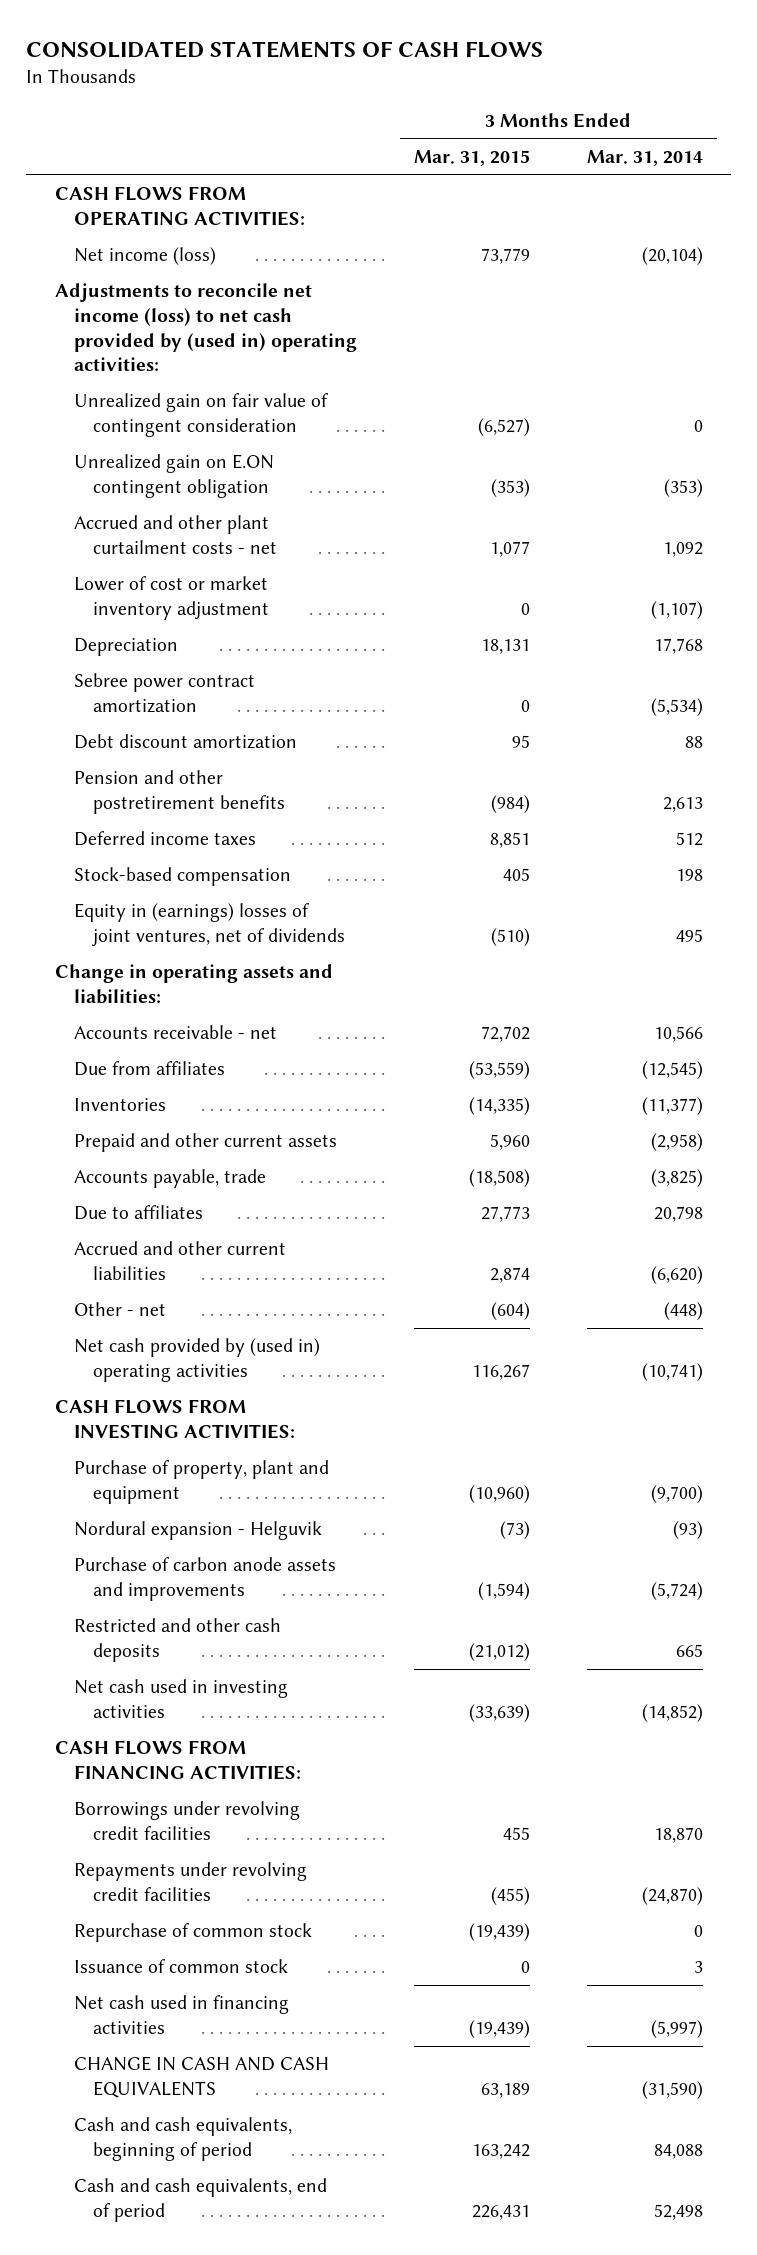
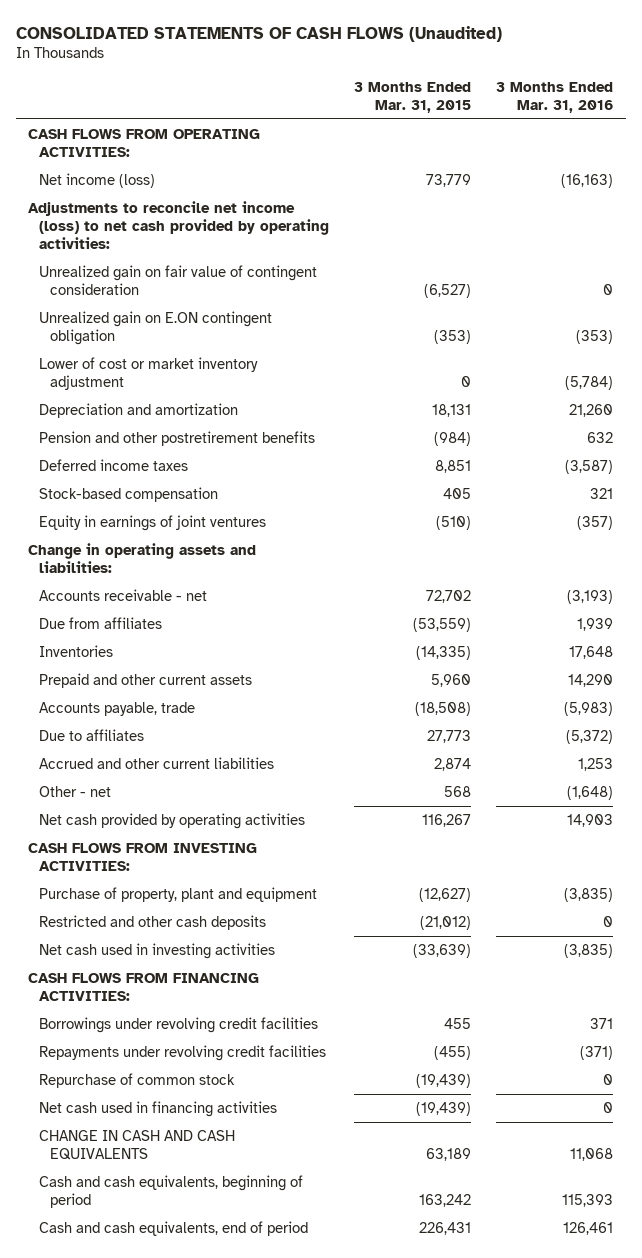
- CONSOLIDATED STATEMENTS OF CASH FLOWS
+ CONSOLIDATED STATEMENTS OF CASH FLOWS (Unaudited)
- | 3 Months Ended Mar. 31, 2015 | 3 Months Ended Mar. 31, 2014
+ | 3 Months Ended Mar. 31, 2015 | 3 Months Ended Mar. 31, 2016
- Adjustments to reconcile net income (loss) to net cash provided by (used in) operating activities:
+ Adjustments to reconcile net income (loss) to net cash provided by operating activities:
- Accrued and other plant curtailment costs - net | 1,077 | 1,092
- Depreciation | 18,131 | 17,768
- Sebree power contract amortization | 0 | (5,534)
- Debt discount amortization | 95 | 88
+ Depreciation and amortization | 18,131 | 21,260
- Equity in (earnings) losses of joint ventures, net of dividends | (510) | 495
+ Equity in earnings of joint ventures | (510) | (357)
- Other - net | (604) | (448)
- Net cash provided by (used in) operating activities | 116,267 | (10,741)
+ Other - net | 568 | (1,648)
+ Net cash provided by operating activities | 116,267 | 14,903
- Purchase of property, plant and equipment | (10,960) | (9,700)
- Nordural expansion - Helguvik | (73) | (93)
- Purchase of carbon anode assets and improvements | (1,594) | (5,724)
+ Purchase of property, plant and equipment | (12,627) | (3,835)
- Issuance of common stock | 0 | 3

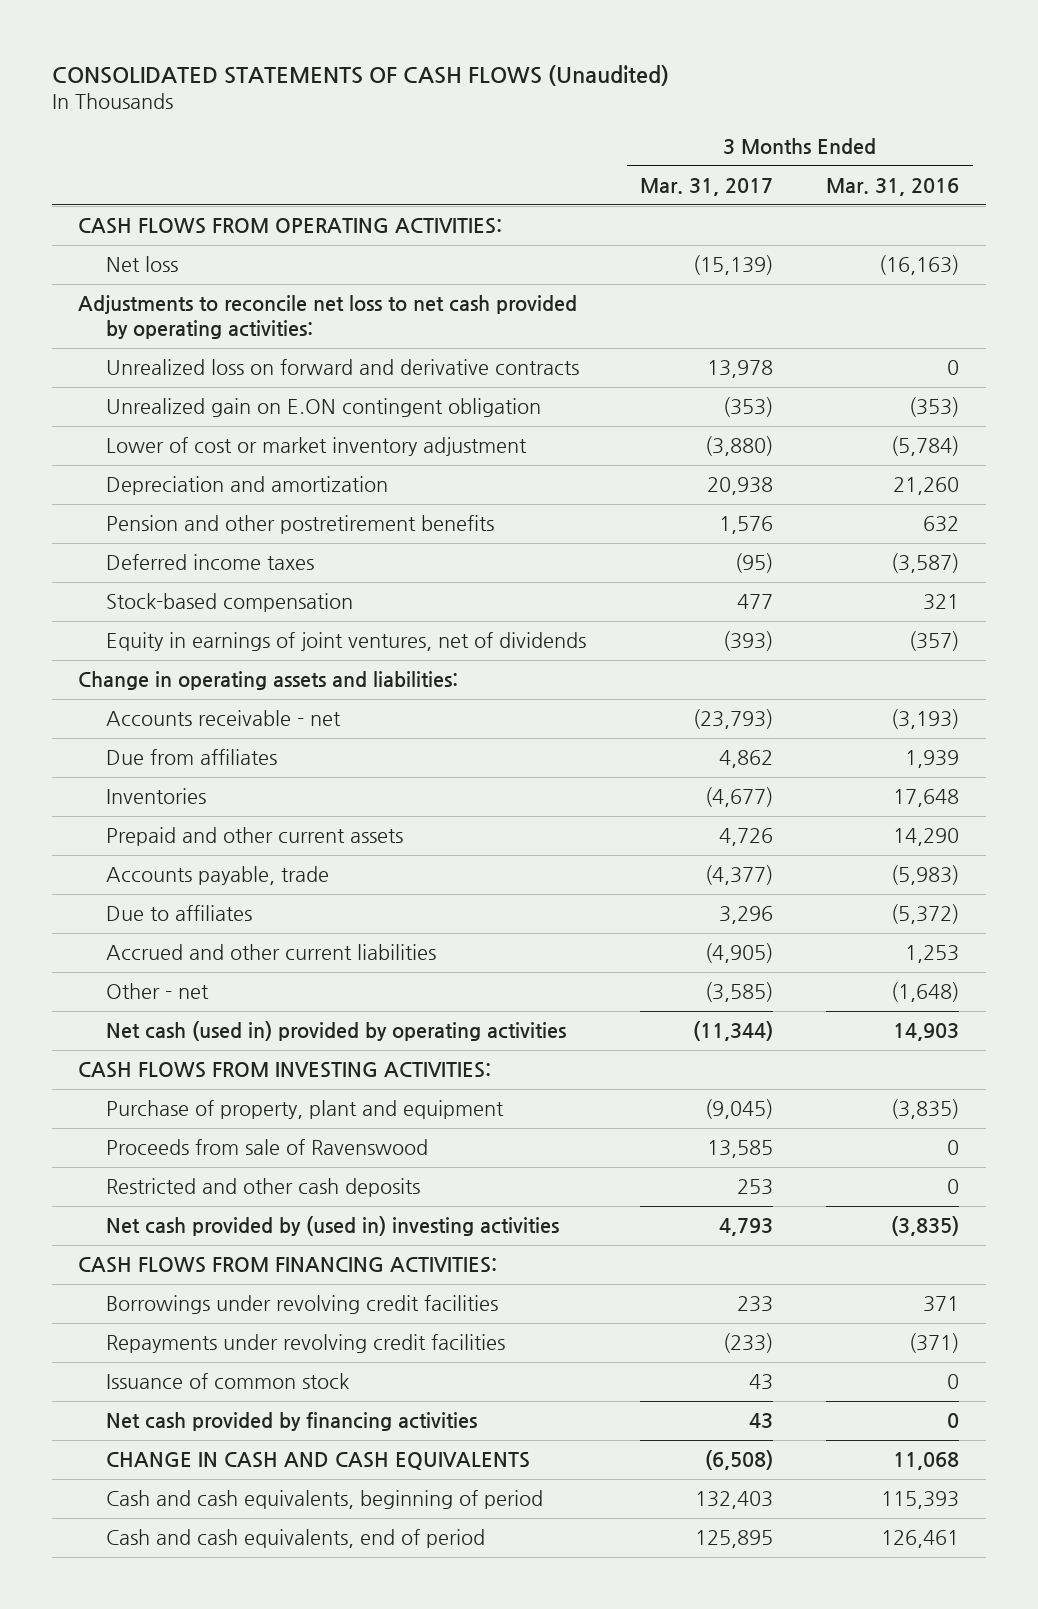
- | 3 Months Ended Mar. 31, 2015 | 3 Months Ended Mar. 31, 2016
+ | 3 Months Ended Mar. 31, 2017 | 3 Months Ended Mar. 31, 2016
- Net income (loss) | 73,779 | (16,163)
- Adjustments to reconcile net income (loss) to net cash provided by operating activities:
- Unrealized gain on fair value of contingent consideration | (6,527) | 0
+ Net loss | (15,139) | (16,163)
+ Adjustments to reconcile net loss to net cash provided by operating activities:
+ Unrealized loss on forward and derivative contracts | 13,978 | 0
- Equity in earnings of joint ventures | (510) | (357)
+ Equity in earnings of joint ventures, net of dividends | (393) | (357)
- Net cash provided by operating activities | 116,267 | 14,903
+ Net cash (used in) provided by operating activities | (11,344) | 14,903
+ Proceeds from sale of Ravenswood | 13,585 | 0
- Net cash used in investing activities | (33,639) | (3,835)
+ Net cash provided by (used in) investing activities | 4,793 | (3,835)
- Repurchase of common stock | (19,439) | 0
- Net cash used in financing activities | (19,439) | 0
+ Issuance of common stock | 43 | 0
+ Net cash provided by financing activities | 43 | 0

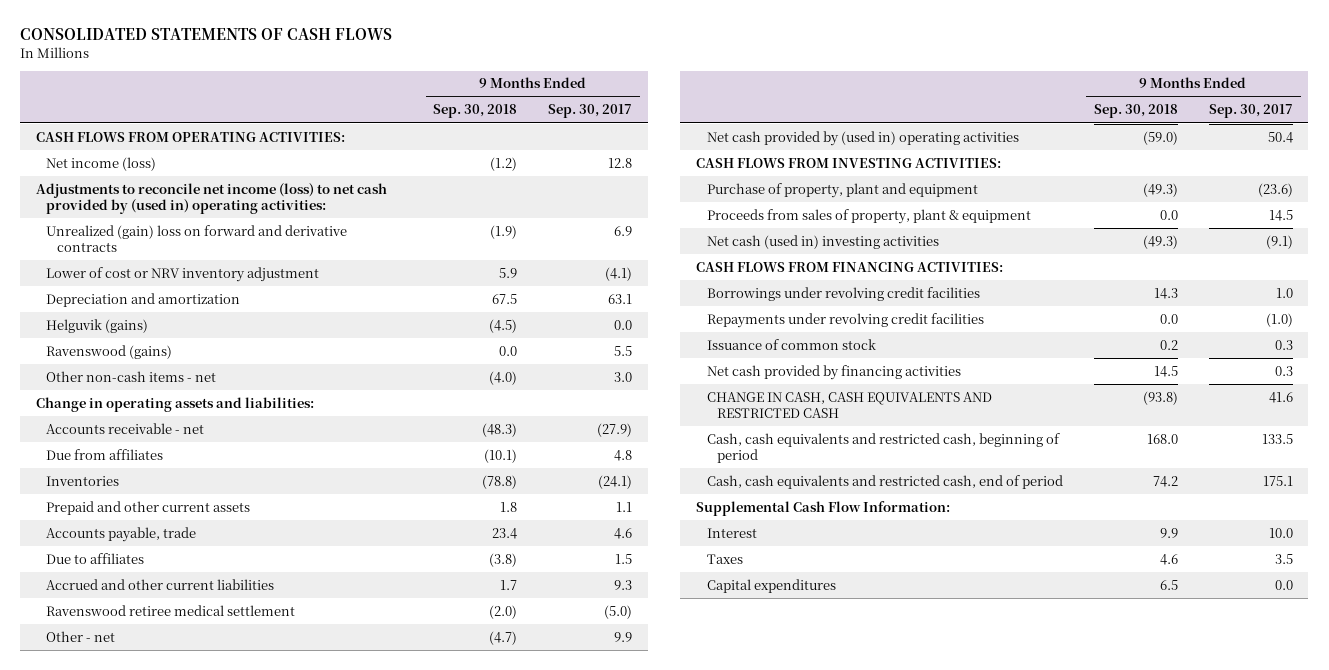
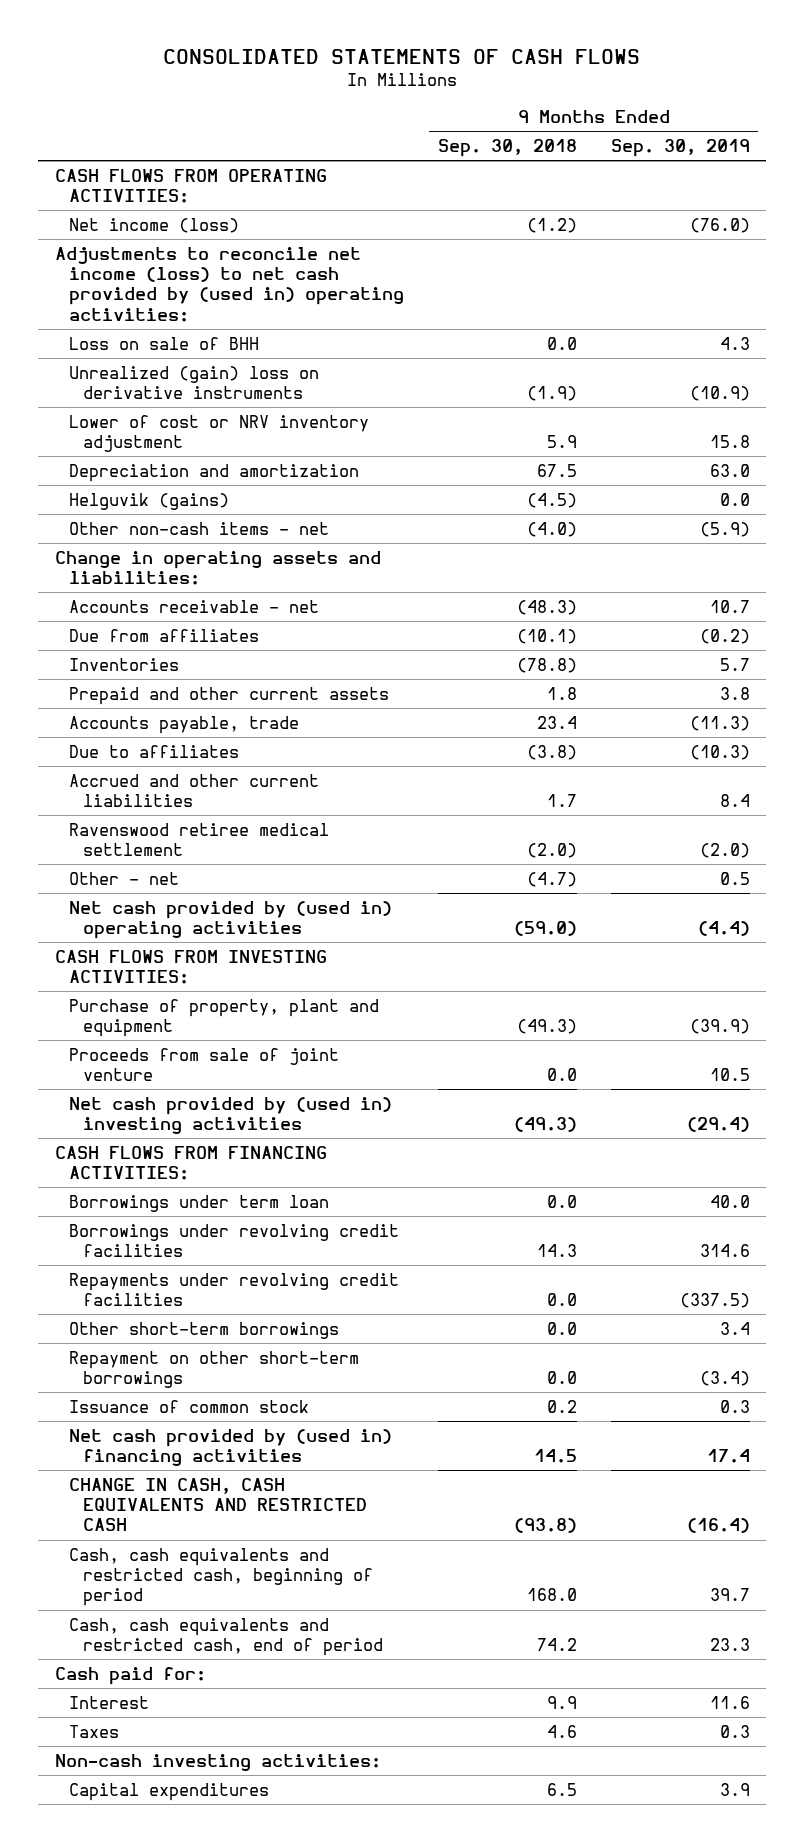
- | 9 Months Ended Sep. 30, 2018 | 9 Months Ended Sep. 30, 2017
+ | 9 Months Ended Sep. 30, 2018 | 9 Months Ended Sep. 30, 2019
- Unrealized (gain) loss on forward and derivative contracts | (1.9) | 6.9
+ Loss on sale of BHH | 0.0 | 4.3
+ Unrealized (gain) loss on derivative instruments | (1.9) | (10.9)
- Ravenswood (gains) | 0.0 | 5.5
- Proceeds from sales of property, plant & equipment | 0.0 | 14.5
- Net cash (used in) investing activities | (49.3) | (9.1)
+ Proceeds from sale of joint venture | 0.0 | 10.5
+ Net cash provided by (used in) investing activities | (49.3) | (29.4)
+ Borrowings under term loan | 0.0 | 40.0
+ Other short-term borrowings | 0.0 | 3.4
+ Repayment on other short-term borrowings | 0.0 | (3.4)
- Net cash provided by financing activities | 14.5 | 0.3
+ Net cash provided by (used in) financing activities | 14.5 | 17.4
- Supplemental Cash Flow Information:
+ Cash paid for:
+ Non-cash investing activities:

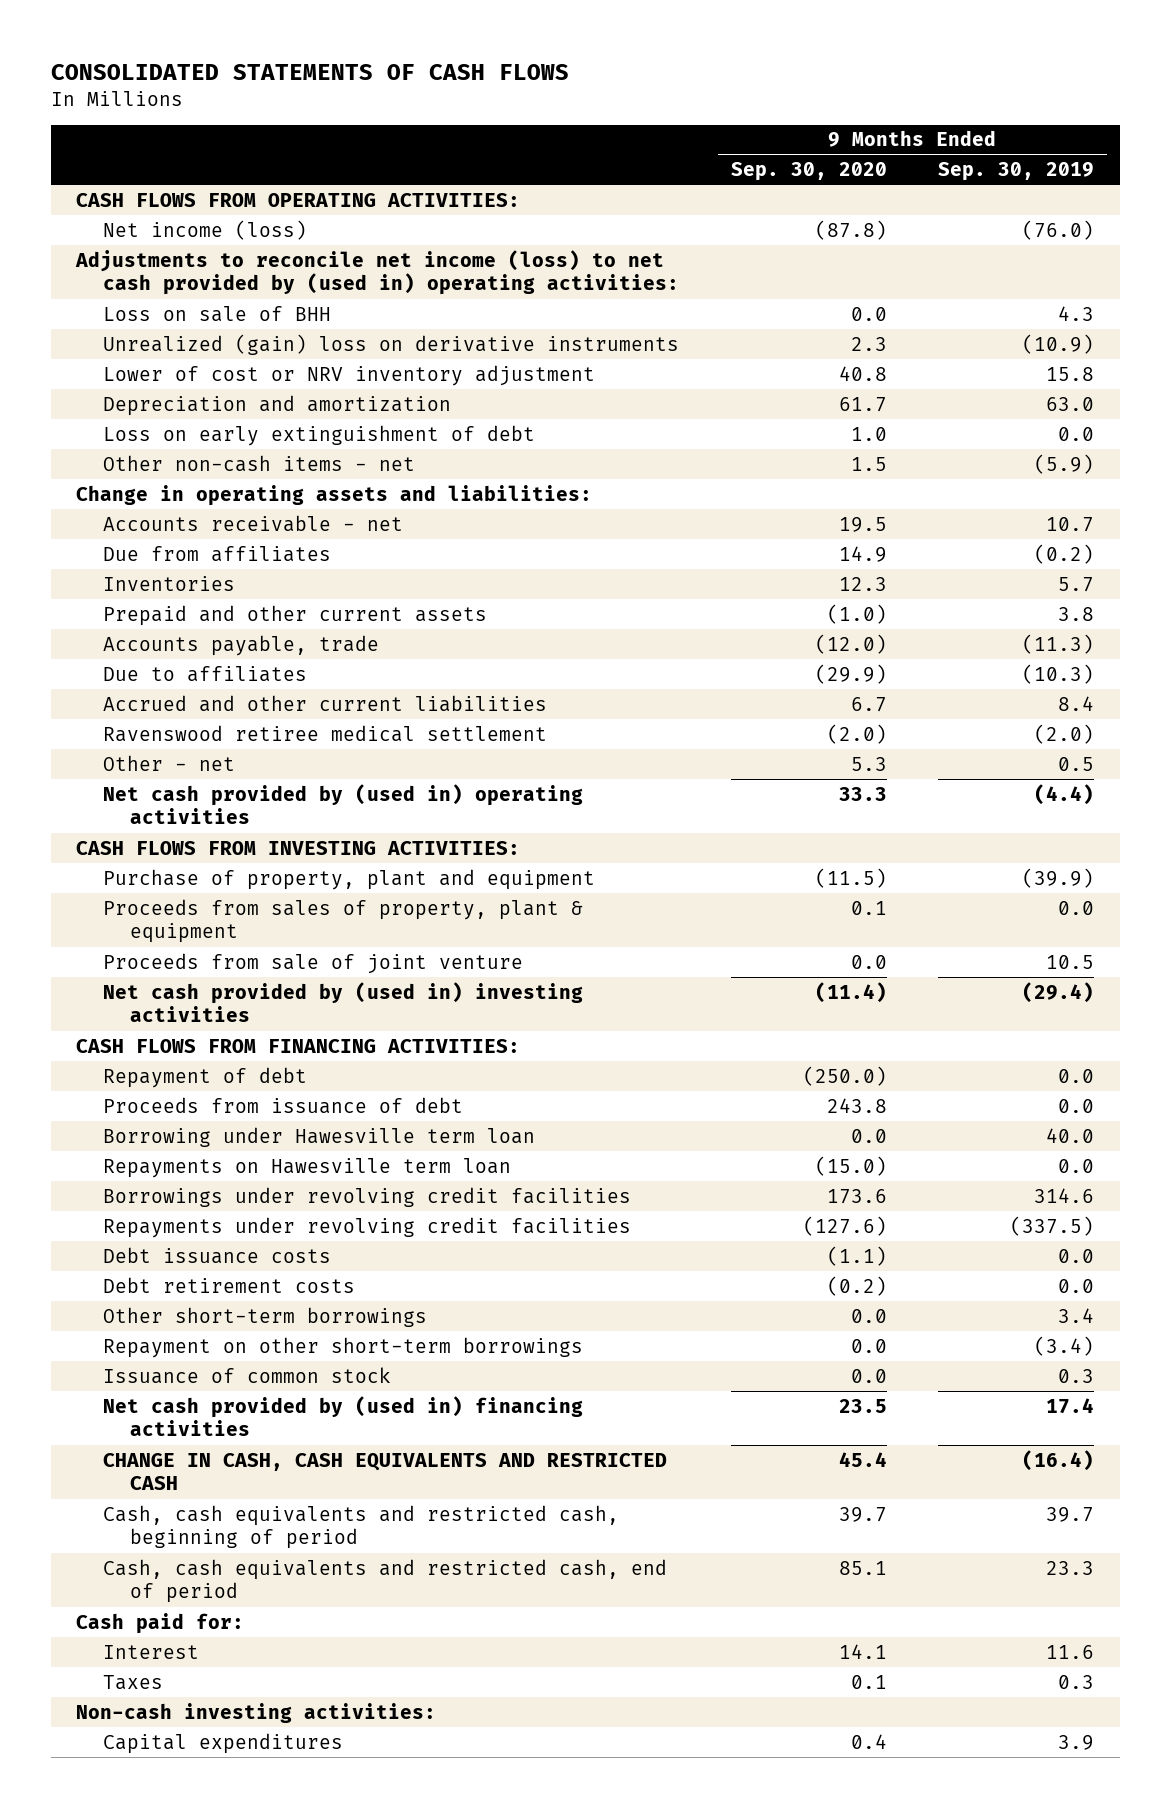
- | 9 Months Ended Sep. 30, 2018 | 9 Months Ended Sep. 30, 2019
+ | 9 Months Ended Sep. 30, 2020 | 9 Months Ended Sep. 30, 2019
- Helguvik (gains) | (4.5) | 0.0
+ Loss on early extinguishment of debt | 1.0 | 0.0
+ Proceeds from sales of property, plant & equipment | 0.1 | 0.0
- Borrowings under term loan | 0.0 | 40.0
+ Repayment of debt | (250.0) | 0.0
+ Proceeds from issuance of debt | 243.8 | 0.0
+ Borrowing under Hawesville term loan | 0.0 | 40.0
+ Repayments on Hawesville term loan | (15.0) | 0.0
+ Debt issuance costs | (1.1) | 0.0
+ Debt retirement costs | (0.2) | 0.0

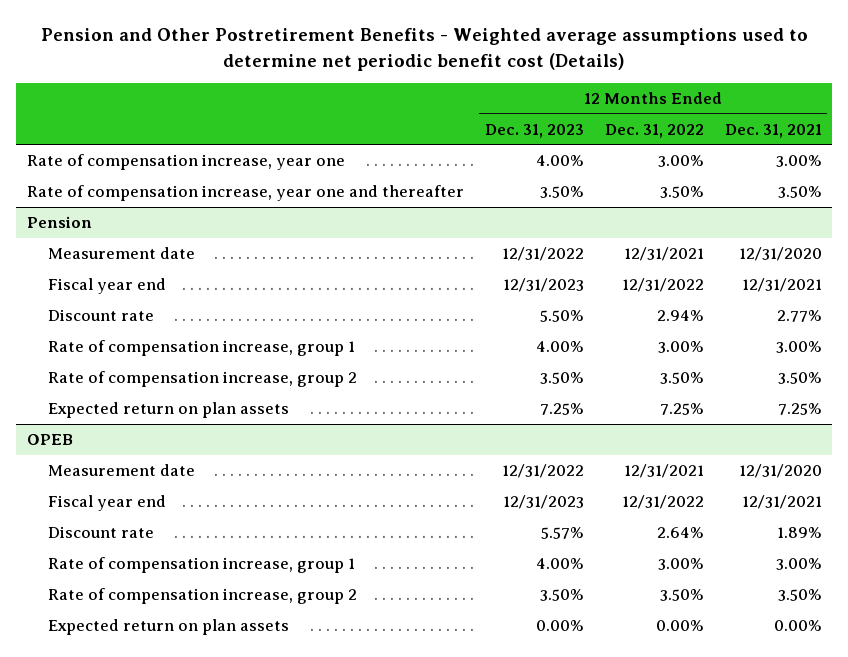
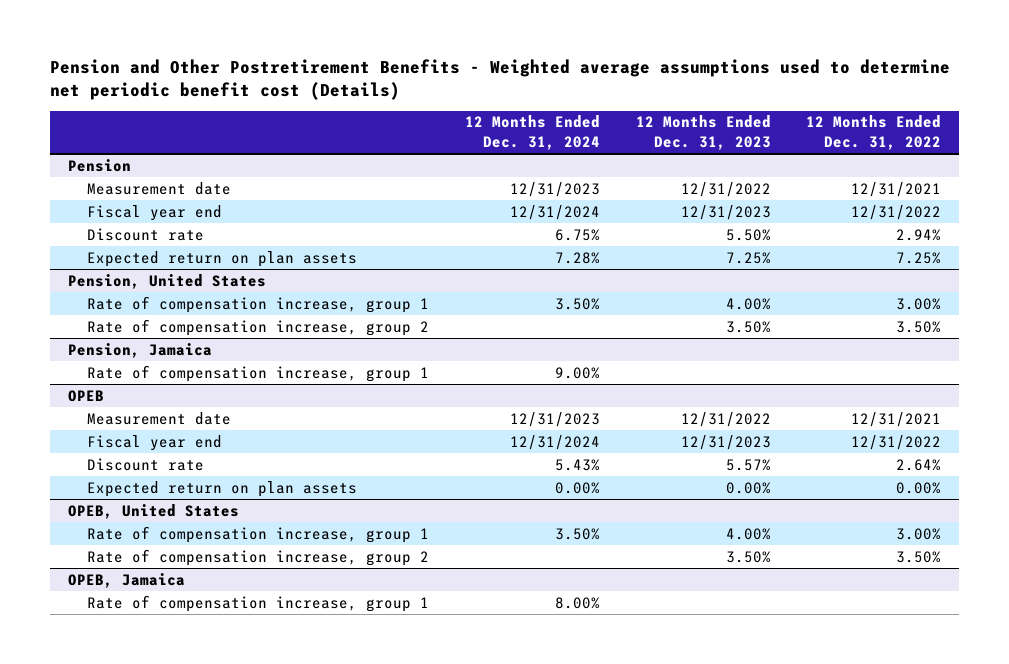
- | 12 Months Ended Dec. 31, 2023 | 12 Months Ended Dec. 31, 2022 | 12 Months Ended Dec. 31, 2021
+ | 12 Months Ended Dec. 31, 2024 | 12 Months Ended Dec. 31, 2023 | 12 Months Ended Dec. 31, 2022
- Rate of compensation increase, year one | 4.00% | 3.00% | 3.00%
- Rate of compensation increase, year one and thereafter | 3.50% | 3.50% | 3.50%
@ Pension
moved up: Expected return on plan assets | 7.28% | 7.25% | 7.25%
+ Pension, United States
+ Pension, Jamaica
+ Rate of compensation increase, group 1 | 9.00% | |
@ OPEB
moved up: Expected return on plan assets | 0.00% | 0.00% | 0.00%
+ OPEB, United States
+ OPEB, Jamaica
+ Rate of compensation increase, group 1 | 8.00% | |

